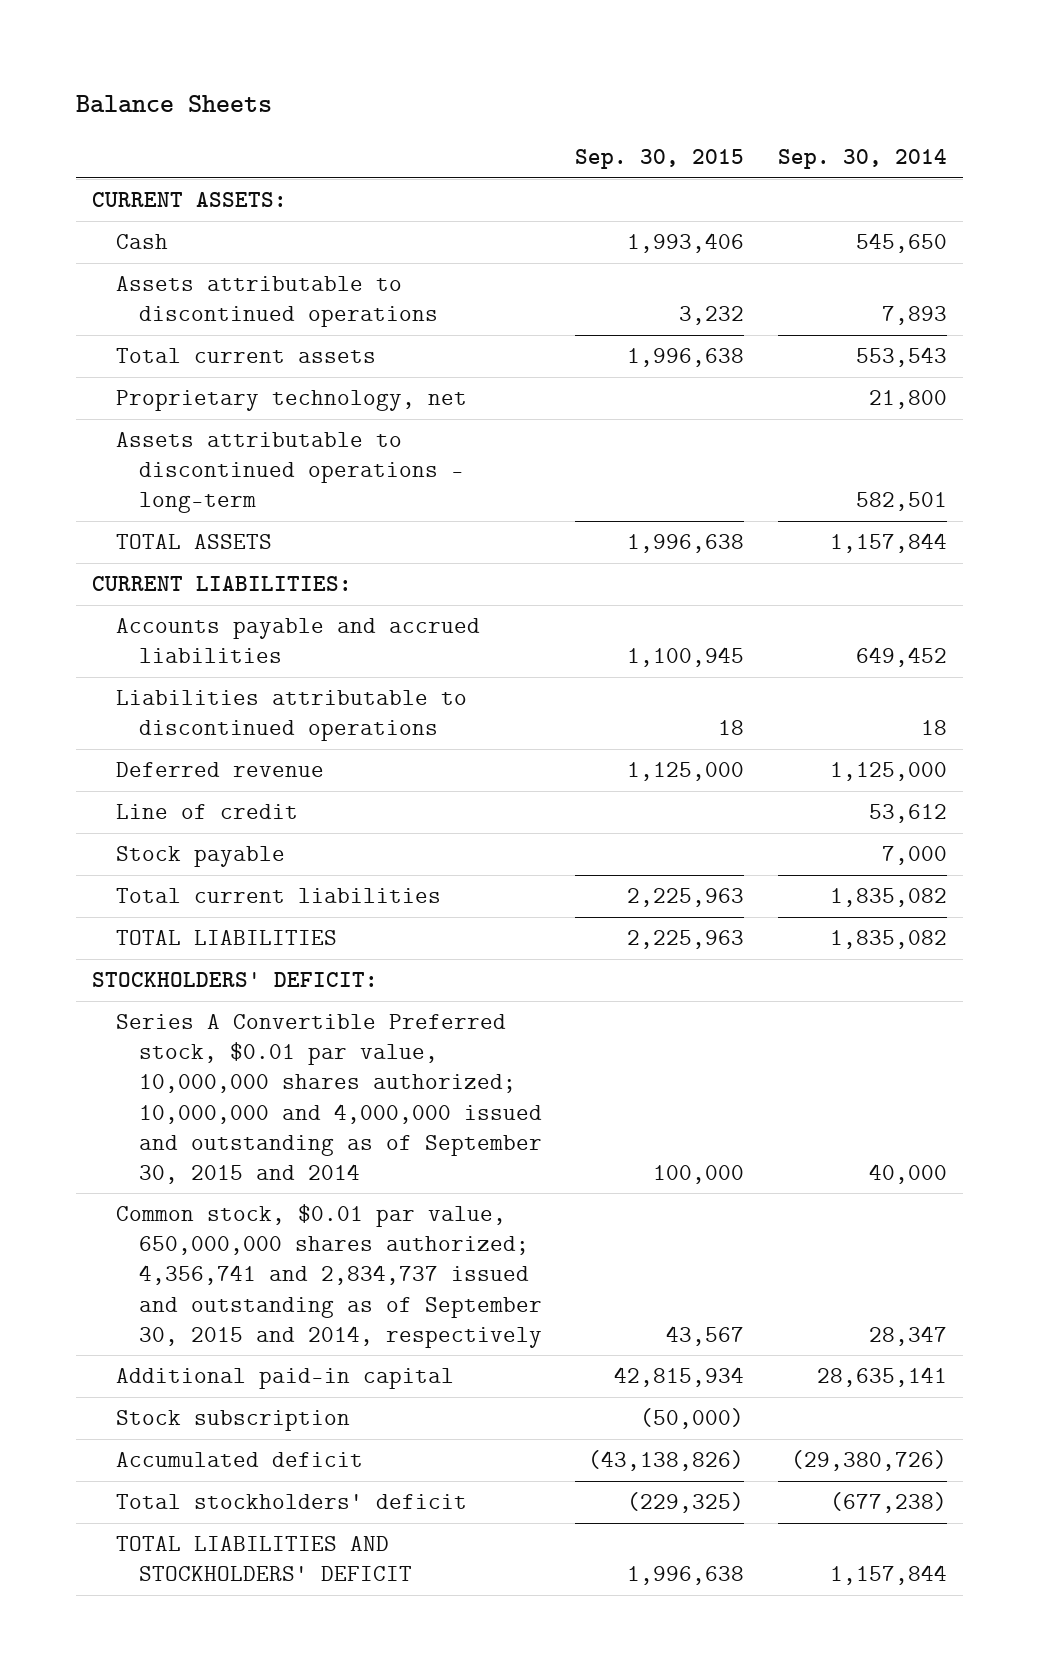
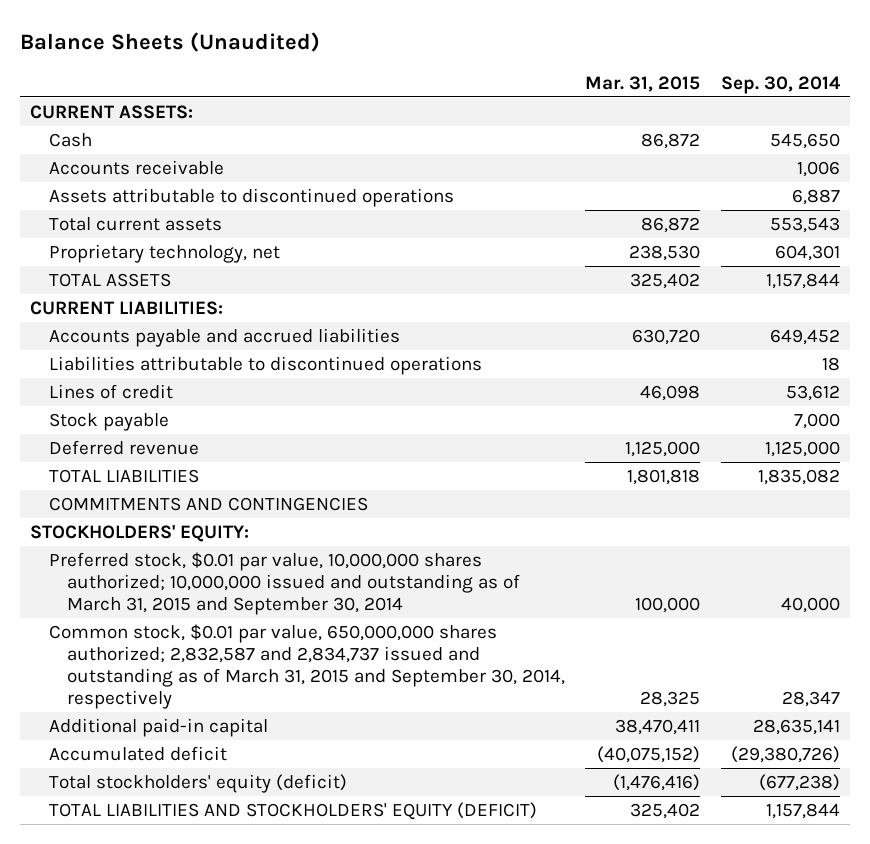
- Balance Sheets
+ Balance Sheets (Unaudited)
- | Sep. 30, 2015 | Sep. 30, 2014
+ | Mar. 31, 2015 | Sep. 30, 2014
- Assets attributable to discontinued operations | 3,232 | 7,893
+ Accounts receivable | | 1,006
+ Assets attributable to discontinued operations | | 6,887
- Proprietary technology, net | | 21,800
- Assets attributable to discontinued operations - long-term | | 582,501
+ Proprietary technology, net | 238,530 | 604,301
- Line of credit | | 53,612
+ Lines of credit | 46,098 | 53,612
- Total current liabilities | 2,225,963 | 1,835,082
moved down: Deferred revenue | 1,125,000 | 1,125,000
- STOCKHOLDERS' DEFICIT:
- Series A Convertible Preferred stock, $0.01 par value, 10,000,000 shares authorized; 10,000,000 and 4,000,000 issued and outstanding as of September 30, 2015 and 2014 | 100,000 | 40,000
- Common stock, $0.01 par value, 650,000,000 shares authorized; 4,356,741 and 2,834,737 issued and outstanding as of September 30, 2015 and 2014, respectively | 43,567 | 28,347
+ COMMITMENTS AND CONTINGENCIES
+ STOCKHOLDERS' EQUITY:
+ Preferred stock, $0.01 par value, 10,000,000 shares authorized; 10,000,000 issued and outstanding as of March 31, 2015 and September 30, 2014 | 100,000 | 40,000
+ Common stock, $0.01 par value, 650,000,000 shares authorized; 2,832,587 and 2,834,737 issued and outstanding as of March 31, 2015 and September 30, 2014, respectively | 28,325 | 28,347
- Stock subscription | (50,000) |
- Total stockholders' deficit | (229,325) | (677,238)
- TOTAL LIABILITIES AND STOCKHOLDERS' DEFICIT | 1,996,638 | 1,157,844
+ Total stockholders' equity (deficit) | (1,476,416) | (677,238)
+ TOTAL LIABILITIES AND STOCKHOLDERS' EQUITY (DEFICIT) | 325,402 | 1,157,844

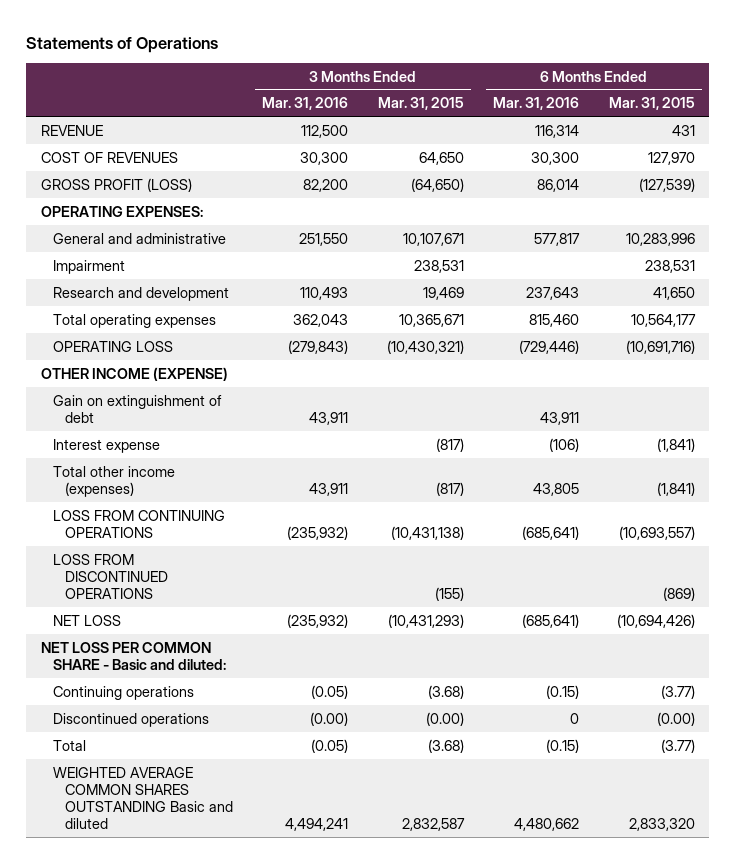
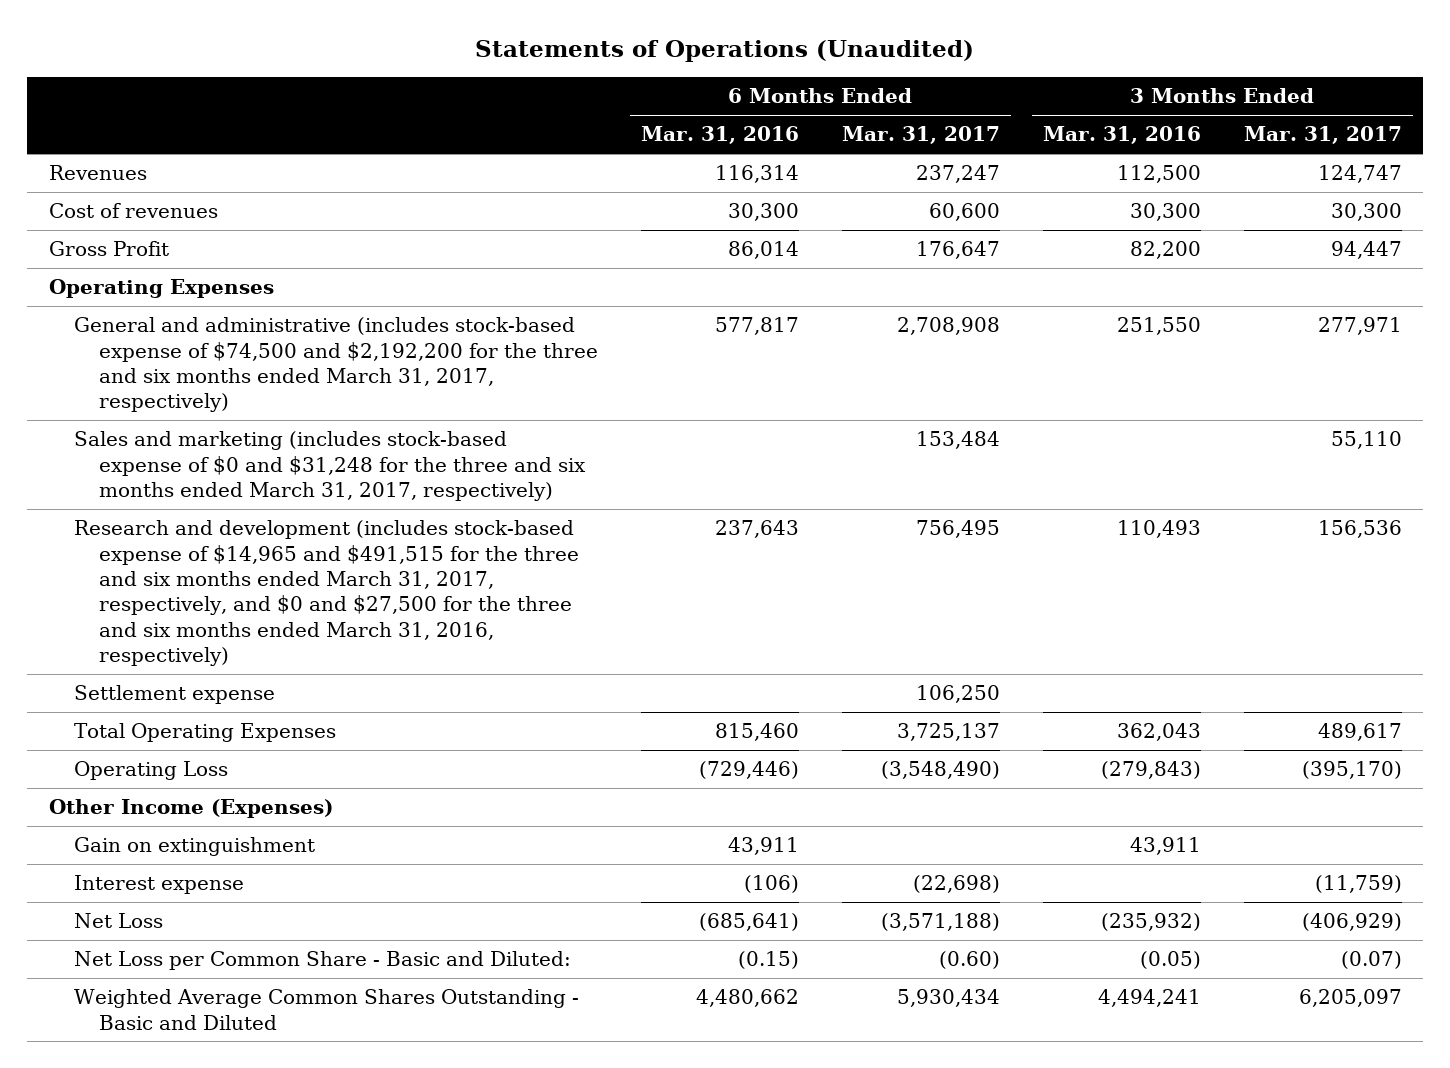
- Statements of Operations
+ Statements of Operations (Unaudited)
- | 3 Months Ended Mar. 31, 2016 | 3 Months Ended Mar. 31, 2015 | 6 Months Ended Mar. 31, 2016 | 6 Months Ended Mar. 31, 2015
+ | 6 Months Ended Mar. 31, 2016 | 6 Months Ended Mar. 31, 2017 | 3 Months Ended Mar. 31, 2016 | 3 Months Ended Mar. 31, 2017
- REVENUE | 112,500 | | 116,314 | 431
- COST OF REVENUES | 30,300 | 64,650 | 30,300 | 127,970
- GROSS PROFIT (LOSS) | 82,200 | (64,650) | 86,014 | (127,539)
- OPERATING EXPENSES:
- General and administrative | 251,550 | 10,107,671 | 577,817 | 10,283,996
- Impairment | | 238,531 | | 238,531
- Research and development | 110,493 | 19,469 | 237,643 | 41,650
- Total operating expenses | 362,043 | 10,365,671 | 815,460 | 10,564,177
- OPERATING LOSS | (279,843) | (10,430,321) | (729,446) | (10,691,716)
- OTHER INCOME (EXPENSE)
- Gain on extinguishment of debt | 43,911 | | 43,911 |
+ Revenues | 116,314 | 237,247 | 112,500 | 124,747
+ Cost of revenues | 30,300 | 60,600 | 30,300 | 30,300
+ Gross Profit | 86,014 | 176,647 | 82,200 | 94,447
+ Operating Expenses
+ General and administrative (includes stock-based expense of $74,500 and $2,192,200 for the three and six months ended March 31, 2017, respectively) | 577,817 | 2,708,908 | 251,550 | 277,971
+ Sales and marketing (includes stock-based expense of $0 and $31,248 for the three and six months ended March 31, 2017, respectively) | | 153,484 | | 55,110
+ Research and development (includes stock-based expense of $14,965 and $491,515 for the three and six months ended March 31, 2017, respectively, and $0 and $27,500 for the three and six months ended March 31, 2016, respectively) | 237,643 | 756,495 | 110,493 | 156,536
+ Settlement expense | | 106,250 | |
+ Total Operating Expenses | 815,460 | 3,725,137 | 362,043 | 489,617
+ Operating Loss | (729,446) | (3,548,490) | (279,843) | (395,170)
+ Other Income (Expenses)
+ Gain on extinguishment | 43,911 | | 43,911 |
- Total other income (expenses) | 43,911 | (817) | 43,805 | (1,841)
- LOSS FROM CONTINUING OPERATIONS | (235,932) | (10,431,138) | (685,641) | (10,693,557)
- LOSS FROM DISCONTINUED OPERATIONS | | (155) | | (869)
- NET LOSS | (235,932) | (10,431,293) | (685,641) | (10,694,426)
- NET LOSS PER COMMON SHARE - Basic and diluted:
- Continuing operations | (0.05) | (3.68) | (0.15) | (3.77)
- Discontinued operations | (0.00) | (0.00) | 0 | (0.00)
- Total | (0.05) | (3.68) | (0.15) | (3.77)
- WEIGHTED AVERAGE COMMON SHARES OUTSTANDING Basic and diluted | 4,494,241 | 2,832,587 | 4,480,662 | 2,833,320
+ Net Loss | (685,641) | (3,571,188) | (235,932) | (406,929)
+ Net Loss per Common Share - Basic and Diluted: | (0.15) | (0.60) | (0.05) | (0.07)
+ Weighted Average Common Shares Outstanding - Basic and Diluted | 4,480,662 | 5,930,434 | 4,494,241 | 6,205,097

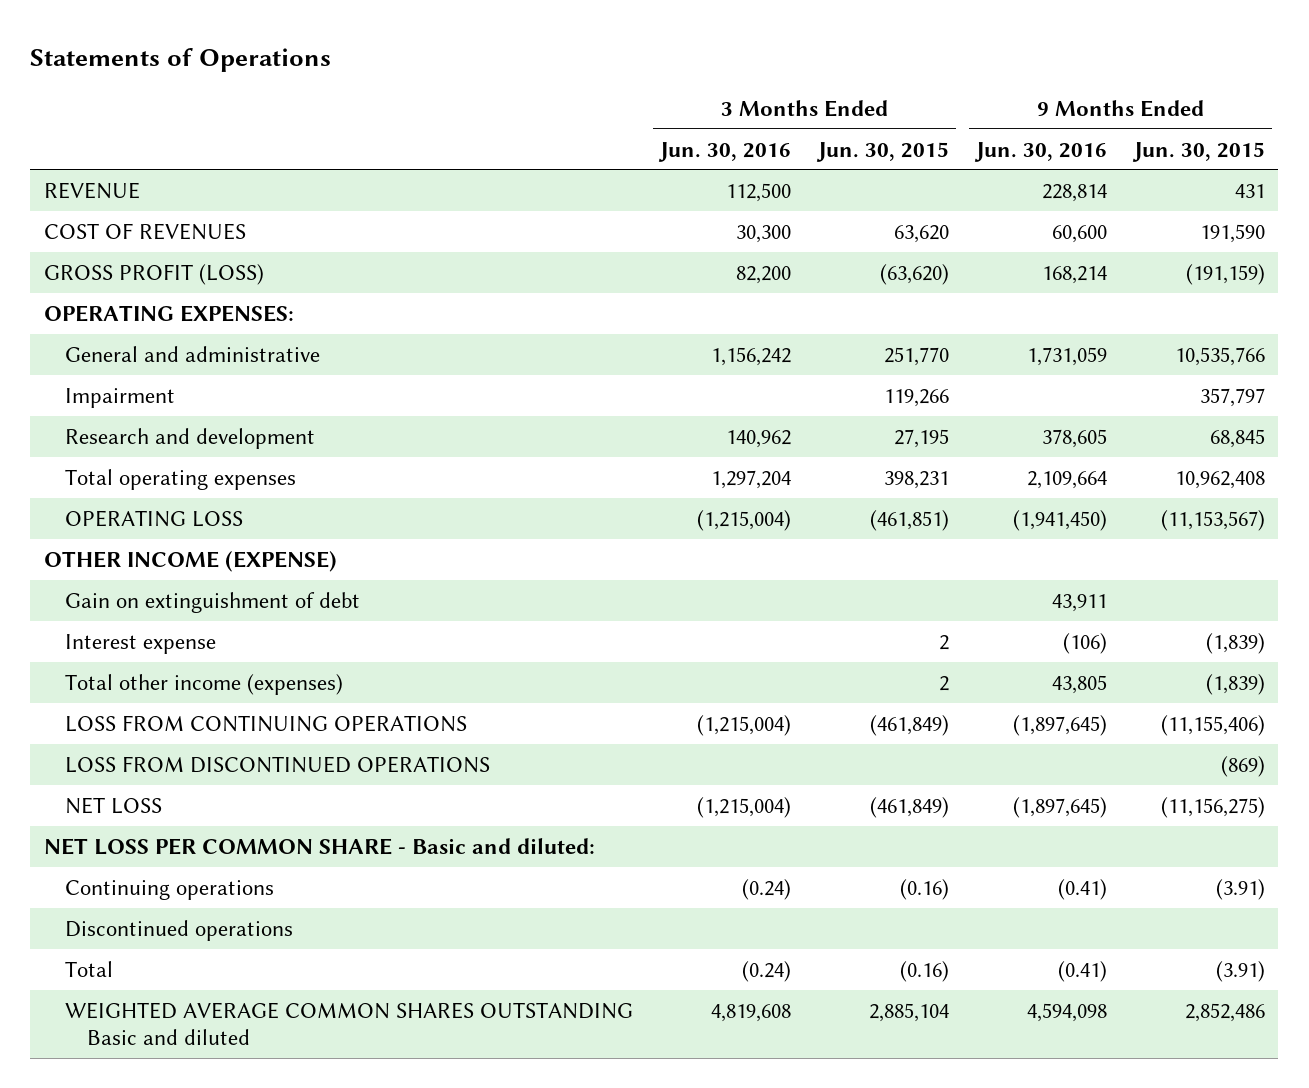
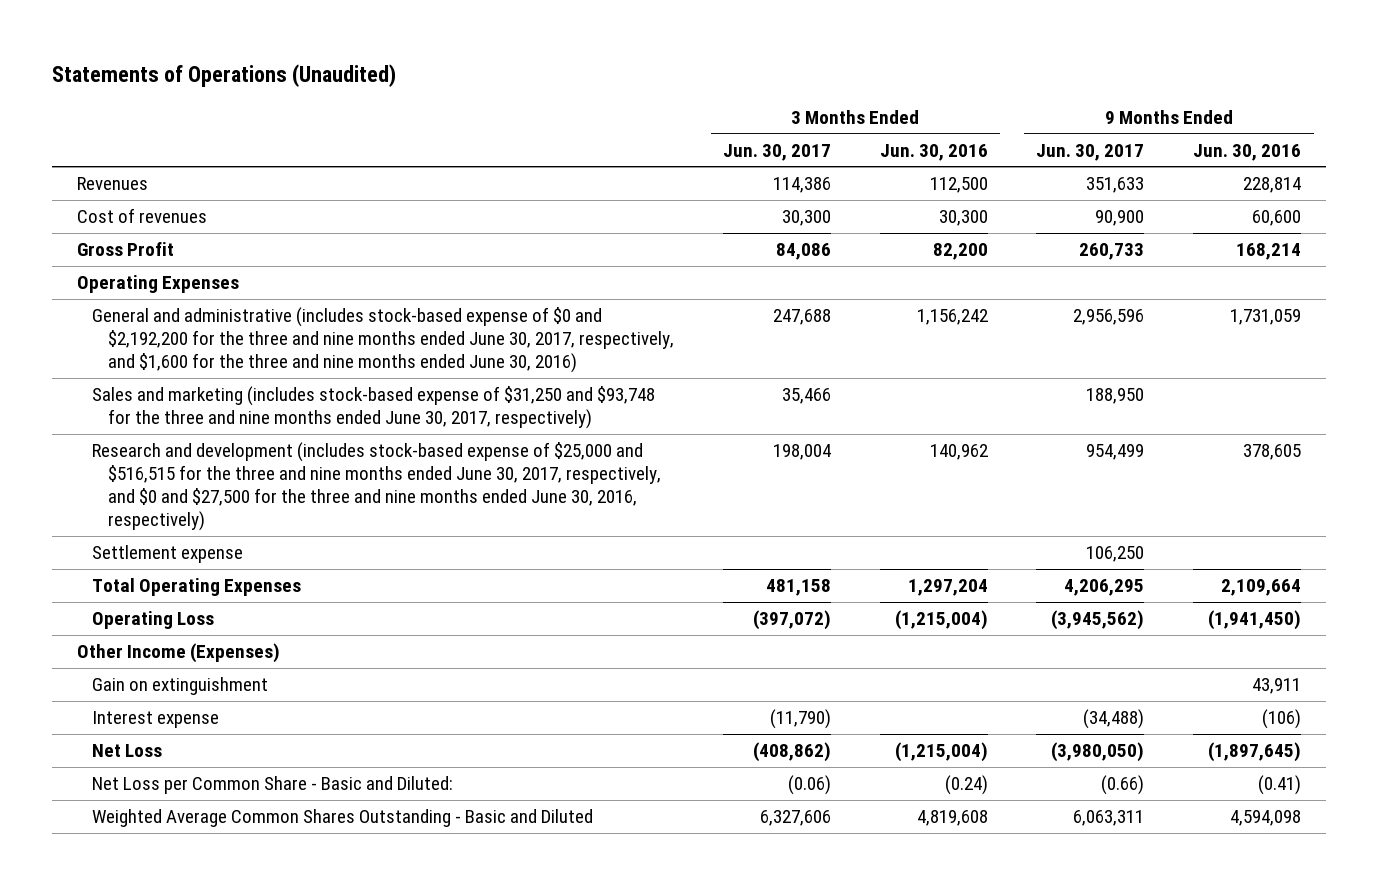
- Statements of Operations
+ Statements of Operations (Unaudited)
- | 3 Months Ended Jun. 30, 2016 | 3 Months Ended Jun. 30, 2015 | 9 Months Ended Jun. 30, 2016 | 9 Months Ended Jun. 30, 2015
+ | 3 Months Ended Jun. 30, 2017 | 3 Months Ended Jun. 30, 2016 | 9 Months Ended Jun. 30, 2017 | 9 Months Ended Jun. 30, 2016
- REVENUE | 112,500 | | 228,814 | 431
- COST OF REVENUES | 30,300 | 63,620 | 60,600 | 191,590
- GROSS PROFIT (LOSS) | 82,200 | (63,620) | 168,214 | (191,159)
- OPERATING EXPENSES:
- General and administrative | 1,156,242 | 251,770 | 1,731,059 | 10,535,766
- Impairment | | 119,266 | | 357,797
- Research and development | 140,962 | 27,195 | 378,605 | 68,845
- Total operating expenses | 1,297,204 | 398,231 | 2,109,664 | 10,962,408
- OPERATING LOSS | (1,215,004) | (461,851) | (1,941,450) | (11,153,567)
- OTHER INCOME (EXPENSE)
- Gain on extinguishment of debt | | | 43,911 |
+ Revenues | 114,386 | 112,500 | 351,633 | 228,814
+ Cost of revenues | 30,300 | 30,300 | 90,900 | 60,600
+ Gross Profit | 84,086 | 82,200 | 260,733 | 168,214
+ Operating Expenses
+ General and administrative (includes stock-based expense of $0 and $2,192,200 for the three and nine months ended June 30, 2017, respectively, and $1,600 for the three and nine months ended June 30, 2016) | 247,688 | 1,156,242 | 2,956,596 | 1,731,059
+ Sales and marketing (includes stock-based expense of $31,250 and $93,748 for the three and nine months ended June 30, 2017, respectively) | 35,466 | | 188,950 |
+ Research and development (includes stock-based expense of $25,000 and $516,515 for the three and nine months ended June 30, 2017, respectively, and $0 and $27,500 for the three and nine months ended June 30, 2016, respectively) | 198,004 | 140,962 | 954,499 | 378,605
+ Settlement expense | | | 106,250 |
+ Total Operating Expenses | 481,158 | 1,297,204 | 4,206,295 | 2,109,664
+ Operating Loss | (397,072) | (1,215,004) | (3,945,562) | (1,941,450)
+ Other Income (Expenses)
+ Gain on extinguishment | | | | 43,911
- Total other income (expenses) | | 2 | 43,805 | (1,839)
- LOSS FROM CONTINUING OPERATIONS | (1,215,004) | (461,849) | (1,897,645) | (11,155,406)
- LOSS FROM DISCONTINUED OPERATIONS | | | | (869)
- NET LOSS | (1,215,004) | (461,849) | (1,897,645) | (11,156,275)
- NET LOSS PER COMMON SHARE - Basic and diluted:
- Continuing operations | (0.24) | (0.16) | (0.41) | (3.91)
- Discontinued operations
- Total | (0.24) | (0.16) | (0.41) | (3.91)
- WEIGHTED AVERAGE COMMON SHARES OUTSTANDING Basic and diluted | 4,819,608 | 2,885,104 | 4,594,098 | 2,852,486
+ Net Loss | (408,862) | (1,215,004) | (3,980,050) | (1,897,645)
+ Net Loss per Common Share - Basic and Diluted: | (0.06) | (0.24) | (0.66) | (0.41)
+ Weighted Average Common Shares Outstanding - Basic and Diluted | 6,327,606 | 4,819,608 | 6,063,311 | 4,594,098

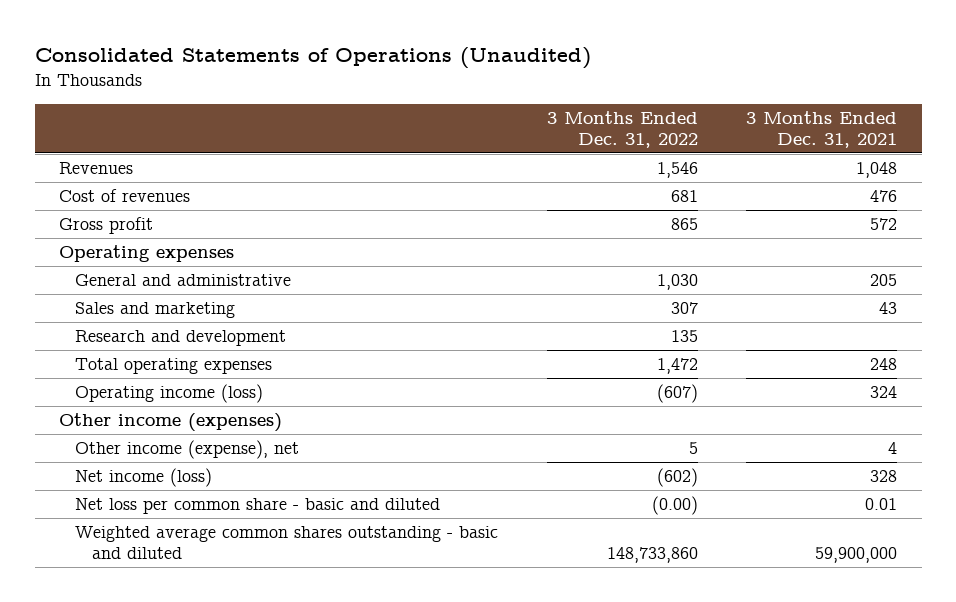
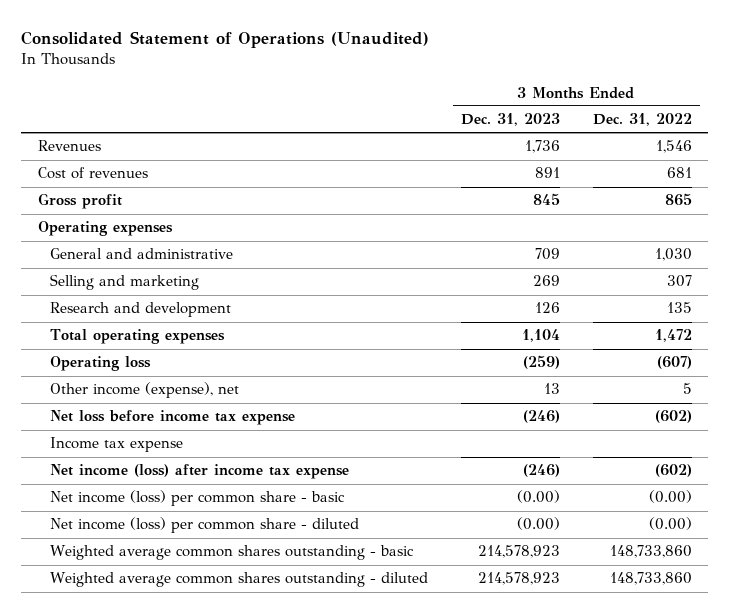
- Consolidated Statements of Operations (Unaudited)
+ Consolidated Statement of Operations (Unaudited)
- | 3 Months Ended Dec. 31, 2022 | 3 Months Ended Dec. 31, 2021
+ | 3 Months Ended Dec. 31, 2023 | 3 Months Ended Dec. 31, 2022
- Sales and marketing | 307 | 43
+ Selling and marketing | 269 | 307
- Operating income (loss) | (607) | 324
- Other income (expenses)
+ Operating loss | (259) | (607)
- Net income (loss) | (602) | 328
- Net loss per common share - basic and diluted | (0.00) | 0.01
- Weighted average common shares outstanding - basic and diluted | 148,733,860 | 59,900,000
+ Net loss before income tax expense | (246) | (602)
+ Income tax expense
+ Net income (loss) after income tax expense | (246) | (602)
+ Net income (loss) per common share - basic | (0.00) | (0.00)
+ Net income (loss) per common share - diluted | (0.00) | (0.00)
+ Weighted average common shares outstanding - basic | 214,578,923 | 148,733,860
+ Weighted average common shares outstanding - diluted | 214,578,923 | 148,733,860

